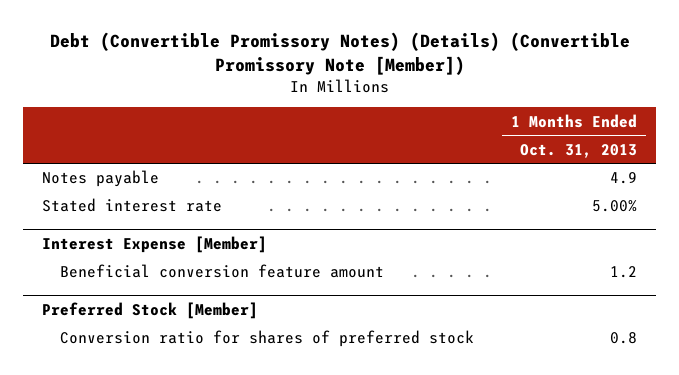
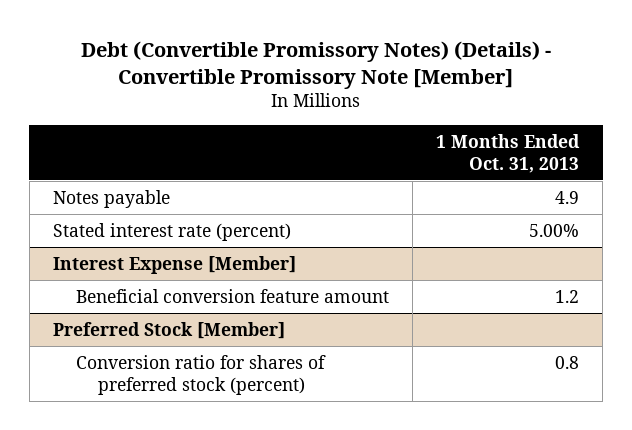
- Debt (Convertible Promissory Notes) (Details) (Convertible Promissory Note [Member])
+ Debt (Convertible Promissory Notes) (Details) - Convertible Promissory Note [Member]
- Stated interest rate | 5.00%
+ Stated interest rate (percent) | 5.00%
@ Preferred Stock [Member]
- Conversion ratio for shares of preferred stock | 0.8
+ Conversion ratio for shares of preferred stock (percent) | 0.8

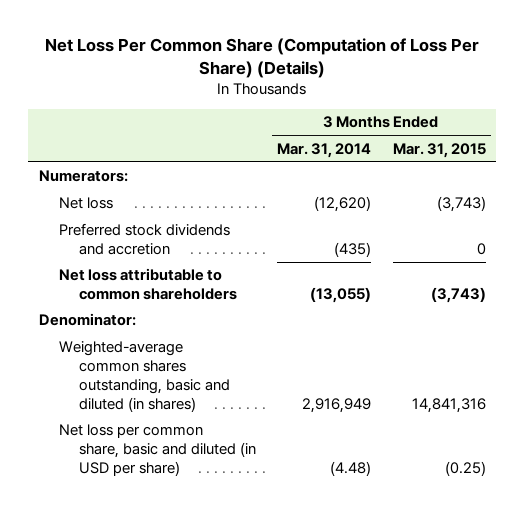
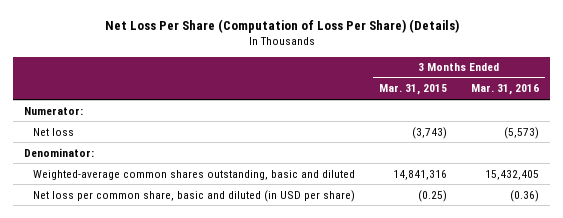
- Net Loss Per Common Share (Computation of Loss Per Share) (Details)
+ Net Loss Per Share (Computation of Loss Per Share) (Details)
- | 3 Months Ended Mar. 31, 2014 | 3 Months Ended Mar. 31, 2015
+ | 3 Months Ended Mar. 31, 2015 | 3 Months Ended Mar. 31, 2016
- Numerators:
+ Numerator:
- Preferred stock dividends and accretion | (435) | 0
- Net loss attributable to common shareholders | (13,055) | (3,743)
- Weighted-average common shares outstanding, basic and diluted (in shares) | 2,916,949 | 14,841,316
+ Weighted-average common shares outstanding, basic and diluted | 14,841,316 | 15,432,405

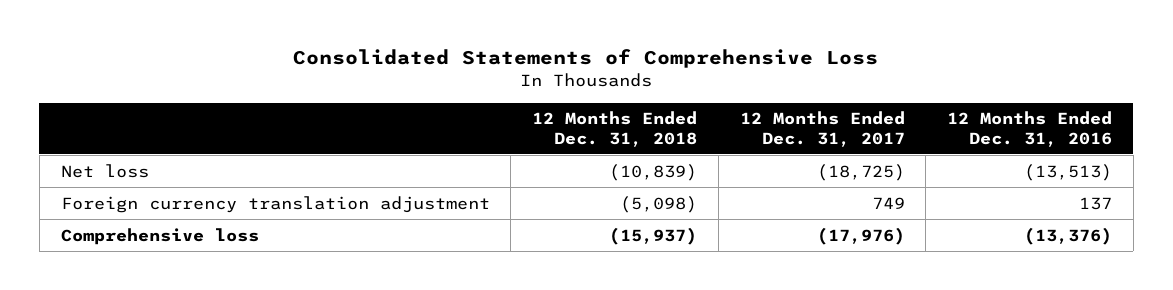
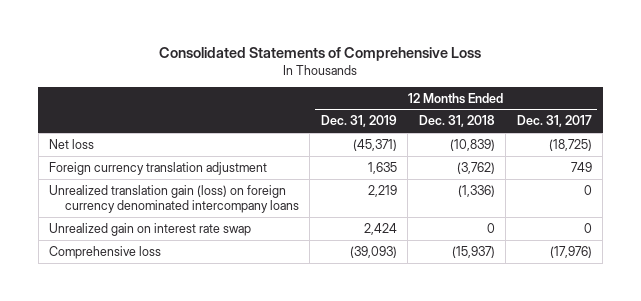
- | 12 Months Ended Dec. 31, 2018 | 12 Months Ended Dec. 31, 2017 | 12 Months Ended Dec. 31, 2016
+ | 12 Months Ended Dec. 31, 2019 | 12 Months Ended Dec. 31, 2018 | 12 Months Ended Dec. 31, 2017
- Foreign currency translation adjustment | (5,098) | 749 | 137
+ Foreign currency translation adjustment | 1,635 | (3,762) | 749
+ Unrealized translation gain (loss) on foreign currency denominated intercompany loans | 2,219 | (1,336) | 0
+ Unrealized gain on interest rate swap | 2,424 | 0 | 0

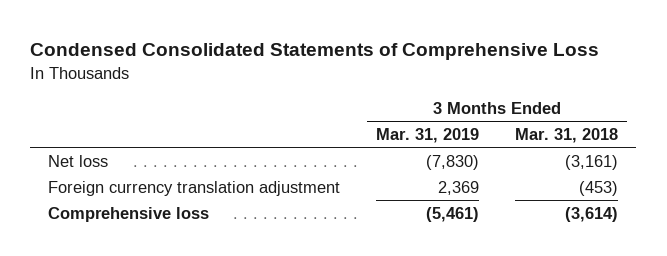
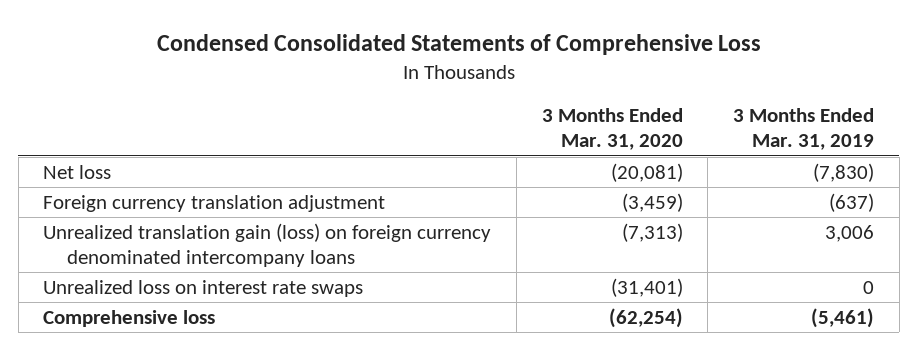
- | 3 Months Ended Mar. 31, 2019 | 3 Months Ended Mar. 31, 2018
+ | 3 Months Ended Mar. 31, 2020 | 3 Months Ended Mar. 31, 2019
- Foreign currency translation adjustment | 2,369 | (453)
+ Foreign currency translation adjustment | (3,459) | (637)
+ Unrealized translation gain (loss) on foreign currency denominated intercompany loans | (7,313) | 3,006
+ Unrealized loss on interest rate swaps | (31,401) | 0

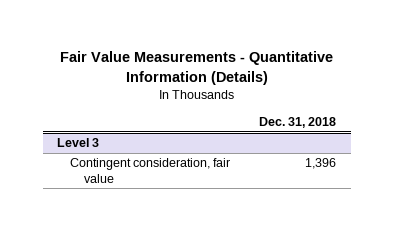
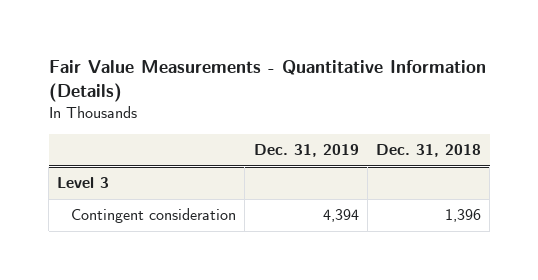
- | Dec. 31, 2018
+ | Dec. 31, 2019 | Dec. 31, 2018
@ Level 3
- Contingent consideration, fair value | 1,396
+ Contingent consideration | 4,394 | 1,396

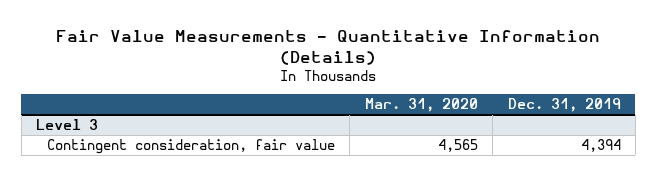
- | Dec. 31, 2019 | Dec. 31, 2018
+ | Mar. 31, 2020 | Dec. 31, 2019
@ Level 3
- Contingent consideration | 4,394 | 1,396
+ Contingent consideration, fair value | 4,565 | 4,394

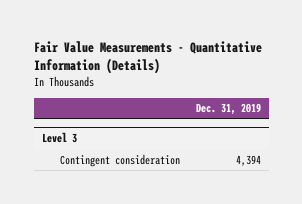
- | Mar. 31, 2020 | Dec. 31, 2019
+ | Dec. 31, 2019
@ Level 3
- Contingent consideration, fair value | 4,565 | 4,394
+ Contingent consideration | 4,394

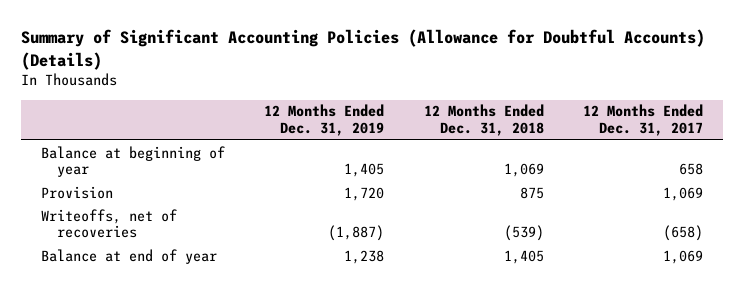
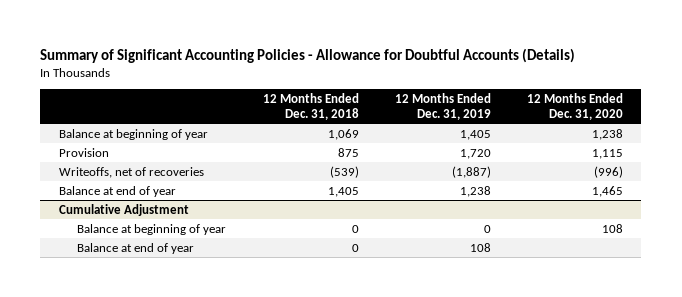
- Summary of Significant Accounting Policies (Allowance for Doubtful Accounts) (Details)
+ Summary of Significant Accounting Policies - Allowance for Doubtful Accounts (Details)
- | 12 Months Ended Dec. 31, 2019 | 12 Months Ended Dec. 31, 2018 | 12 Months Ended Dec. 31, 2017
+ | 12 Months Ended Dec. 31, 2018 | 12 Months Ended Dec. 31, 2019 | 12 Months Ended Dec. 31, 2020
+ Cumulative Adjustment
+ Balance at beginning of year | 0 | 0 | 108
+ Balance at end of year | 0 | 108 |

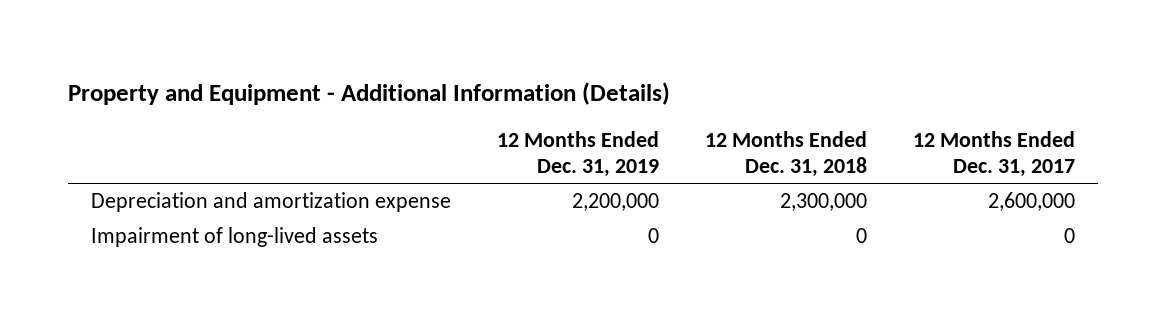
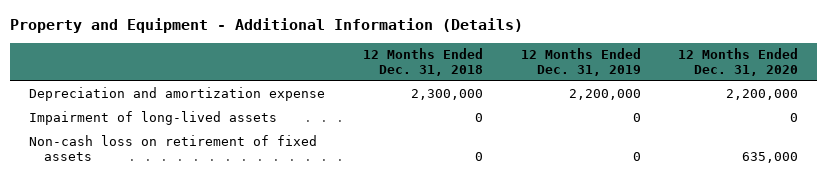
- | 12 Months Ended Dec. 31, 2019 | 12 Months Ended Dec. 31, 2018 | 12 Months Ended Dec. 31, 2017
+ | 12 Months Ended Dec. 31, 2018 | 12 Months Ended Dec. 31, 2019 | 12 Months Ended Dec. 31, 2020
+ Non-cash loss on retirement of fixed assets | 0 | 0 | 635,000

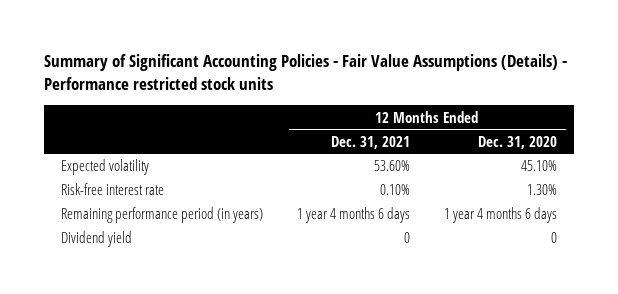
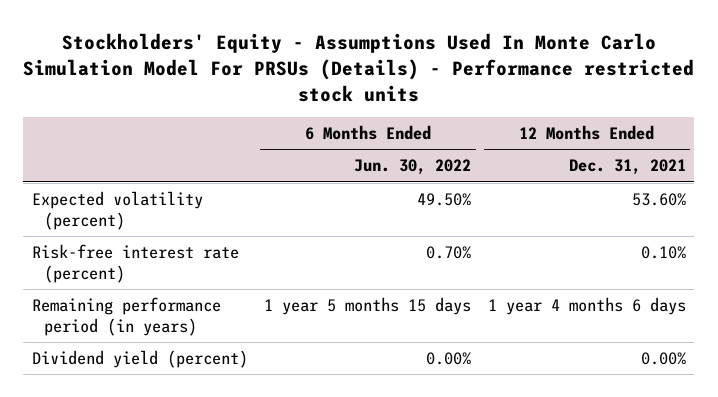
- Summary of Significant Accounting Policies - Fair Value Assumptions (Details) - Performance restricted stock units
+ Stockholders' Equity - Assumptions Used In Monte Carlo Simulation Model For PRSUs (Details) - Performance restricted stock units
- | 12 Months Ended Dec. 31, 2021 | 12 Months Ended Dec. 31, 2020
+ | 6 Months Ended Jun. 30, 2022 | 12 Months Ended Dec. 31, 2021
- Expected volatility | 53.60% | 45.10%
- Risk-free interest rate | 0.10% | 1.30%
+ Expected volatility (percent) | 49.50% | 53.60%
+ Risk-free interest rate (percent) | 0.70% | 0.10%
- Dividend yield | 0 | 0
+ Dividend yield (percent) | 0.00% | 0.00%

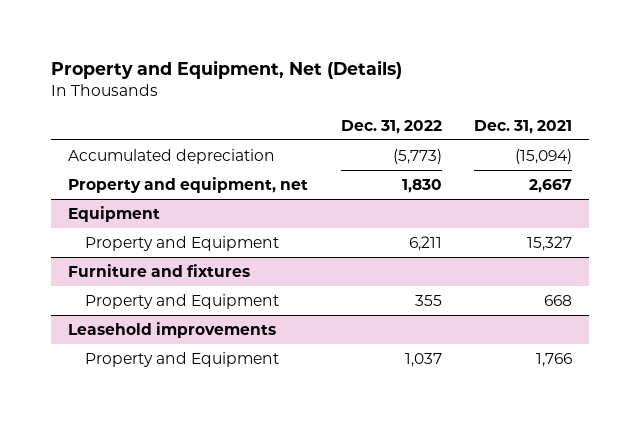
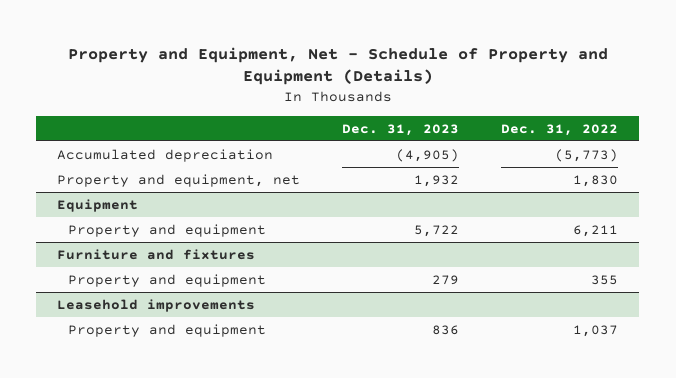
- Property and Equipment, Net (Details)
+ Property and Equipment, Net - Schedule of Property and Equipment (Details)
- | Dec. 31, 2022 | Dec. 31, 2021
+ | Dec. 31, 2023 | Dec. 31, 2022
@ Equipment
- Property and Equipment | 6,211 | 15,327
+ Property and equipment | 5,722 | 6,211
@ Furniture and fixtures
- Property and Equipment | 355 | 668
+ Property and equipment | 279 | 355
@ Leasehold improvements
- Property and Equipment | 1,037 | 1,766
+ Property and equipment | 836 | 1,037

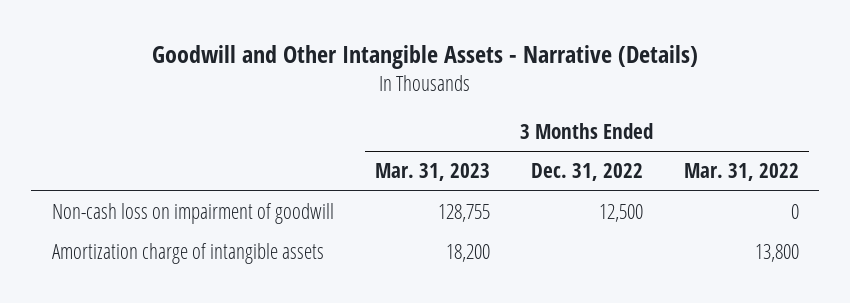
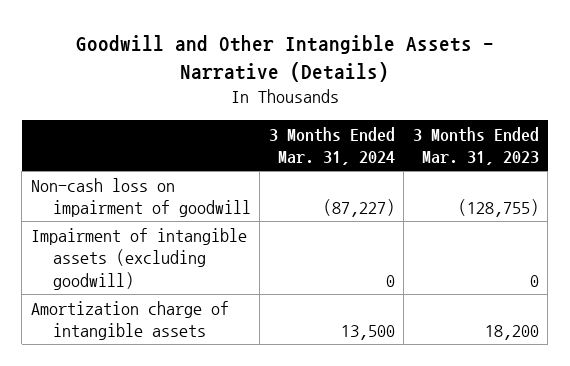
- | 3 Months Ended Mar. 31, 2023 | 3 Months Ended Dec. 31, 2022 | 3 Months Ended Mar. 31, 2022
+ | 3 Months Ended Mar. 31, 2024 | 3 Months Ended Mar. 31, 2023
- Non-cash loss on impairment of goodwill | 128,755 | 12,500 | 0
+ Non-cash loss on impairment of goodwill | (87,227) | (128,755)
+ Impairment of intangible assets (excluding goodwill) | 0 | 0

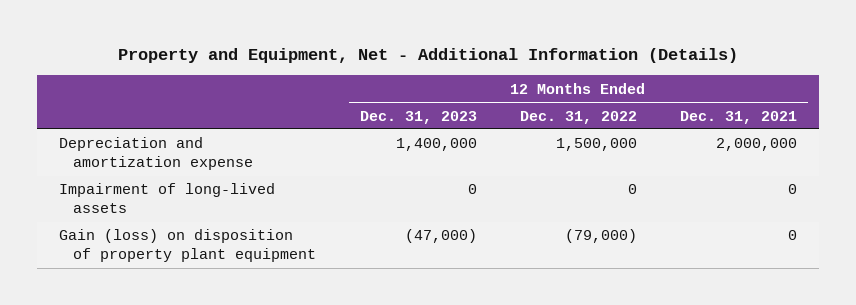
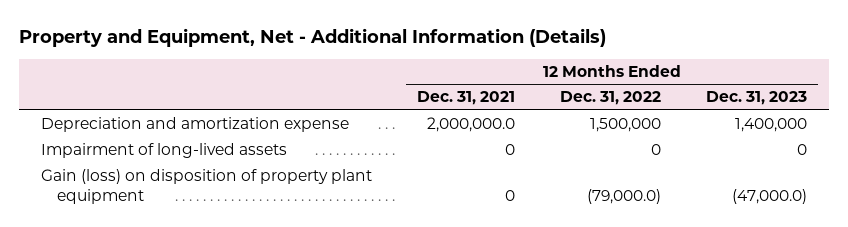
- | 12 Months Ended Dec. 31, 2023 | 12 Months Ended Dec. 31, 2022 | 12 Months Ended Dec. 31, 2021
+ | 12 Months Ended Dec. 31, 2021 | 12 Months Ended Dec. 31, 2022 | 12 Months Ended Dec. 31, 2023
- Depreciation and amortization expense | 1,400,000 | 1,500,000 | 2,000,000
+ Depreciation and amortization expense | 2,000,000.0 | 1,500,000 | 1,400,000
- Gain (loss) on disposition of property plant equipment | (47,000) | (79,000) | 0
+ Gain (loss) on disposition of property plant equipment | 0 | (79,000.0) | (47,000.0)

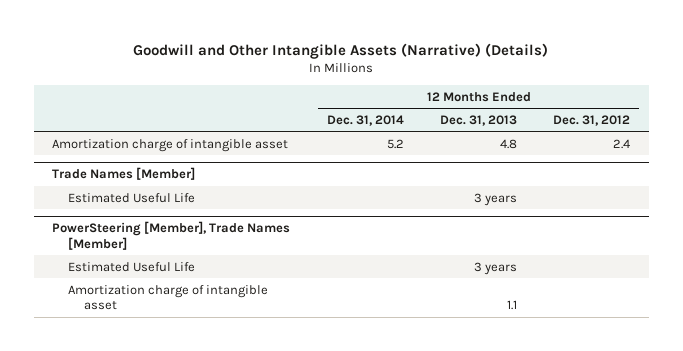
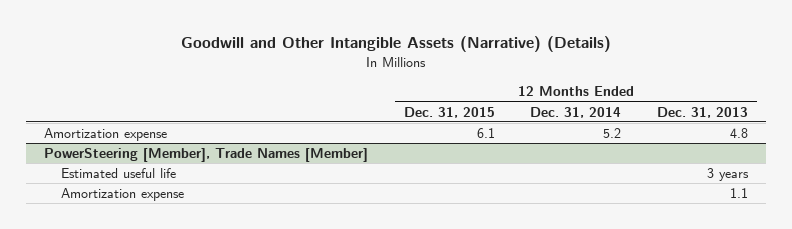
- | 12 Months Ended Dec. 31, 2014 | 12 Months Ended Dec. 31, 2013 | 12 Months Ended Dec. 31, 2012
+ | 12 Months Ended Dec. 31, 2015 | 12 Months Ended Dec. 31, 2014 | 12 Months Ended Dec. 31, 2013
- Amortization charge of intangible asset | 5.2 | 4.8 | 2.4
- Trade Names [Member]
- Estimated Useful Life | | 3 years |
+ Amortization expense | 6.1 | 5.2 | 4.8
@ PowerSteering [Member], Trade Names [Member]
- Estimated Useful Life | | 3 years |
- Amortization charge of intangible asset | | 1.1 |
+ Estimated useful life | | | 3 years
+ Amortization expense | | | 1.1

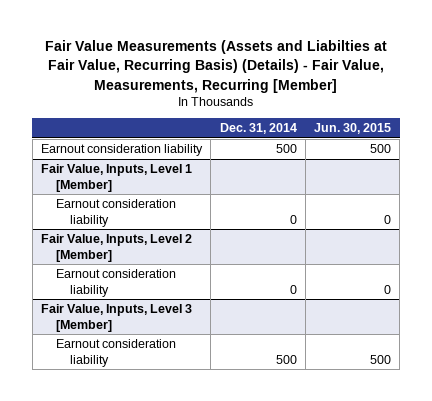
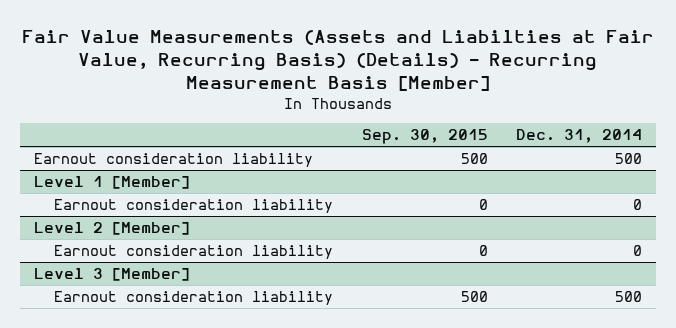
- Fair Value Measurements (Assets and Liabilties at Fair Value, Recurring Basis) (Details) - Fair Value, Measurements, Recurring [Member]
+ Fair Value Measurements (Assets and Liabilties at Fair Value, Recurring Basis) (Details) - Recurring Measurement Basis [Member]
- | Dec. 31, 2014 | Jun. 30, 2015
+ | Sep. 30, 2015 | Dec. 31, 2014
- Fair Value, Inputs, Level 1 [Member]
+ Level 1 [Member]
- Fair Value, Inputs, Level 2 [Member]
+ Level 2 [Member]
- Fair Value, Inputs, Level 3 [Member]
+ Level 3 [Member]

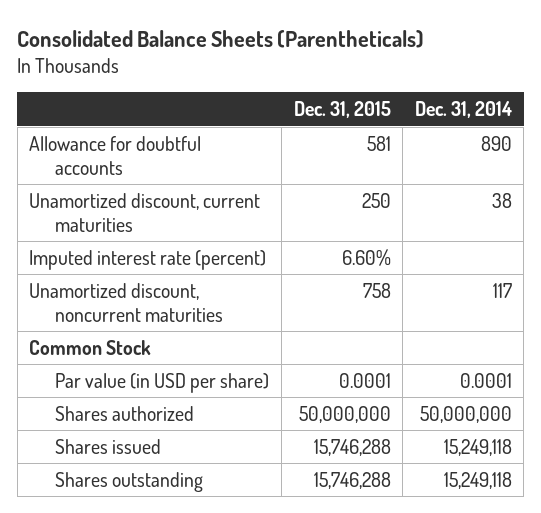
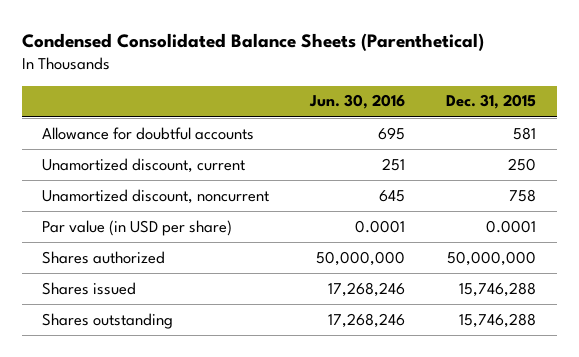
- Consolidated Balance Sheets (Parentheticals)
+ Condensed Consolidated Balance Sheets (Parenthetical)
- | Dec. 31, 2015 | Dec. 31, 2014
+ | Jun. 30, 2016 | Dec. 31, 2015
- Unamortized discount, current maturities | 250 | 38
- Imputed interest rate (percent) | 6.60% |
- Unamortized discount, noncurrent maturities | 758 | 117
- Common Stock
+ Unamortized discount, current | 251 | 250
+ Unamortized discount, noncurrent | 645 | 758

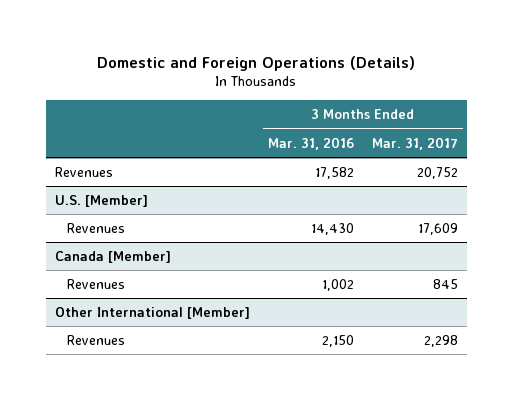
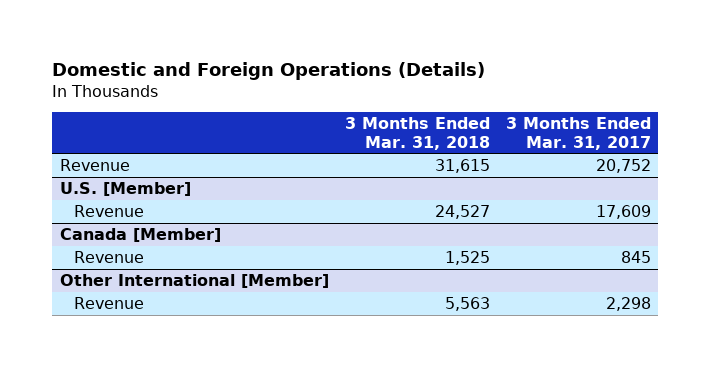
- | 3 Months Ended Mar. 31, 2016 | 3 Months Ended Mar. 31, 2017
+ | 3 Months Ended Mar. 31, 2018 | 3 Months Ended Mar. 31, 2017
- Revenues | 17,582 | 20,752
+ Revenue | 31,615 | 20,752
@ U.S. [Member]
- Revenues | 14,430 | 17,609
+ Revenue | 24,527 | 17,609
@ Canada [Member]
- Revenues | 1,002 | 845
+ Revenue | 1,525 | 845
@ Other International [Member]
- Revenues | 2,150 | 2,298
+ Revenue | 5,563 | 2,298

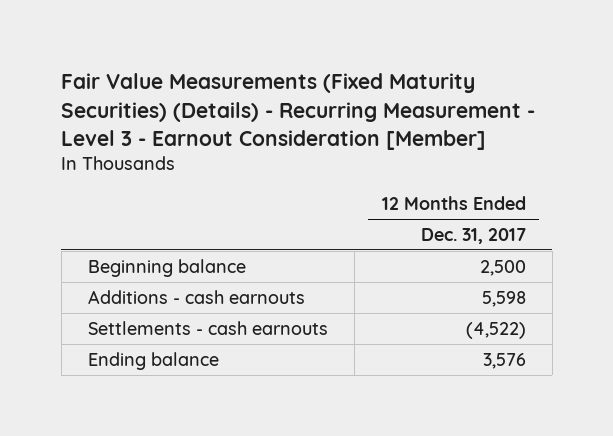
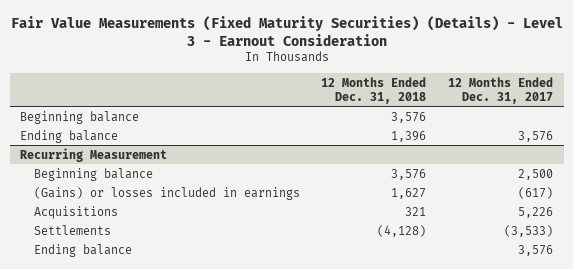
- Fair Value Measurements (Fixed Maturity Securities) (Details) - Recurring Measurement - Level 3 - Earnout Consideration [Member]
+ Fair Value Measurements (Fixed Maturity Securities) (Details) - Level 3 - Earnout Consideration
- | 12 Months Ended Dec. 31, 2017
+ | 12 Months Ended Dec. 31, 2018 | 12 Months Ended Dec. 31, 2017
+ Beginning balance | 3,576 |
+ Ending balance | 1,396 | 3,576
+ Recurring Measurement
- Additions - cash earnouts | 5,598
- Settlements - cash earnouts | (4,522)
+ (Gains) or losses included in earnings | 1,627 | (617)
+ Acquisitions | 321 | 5,226
+ Settlements | (4,128) | (3,533)

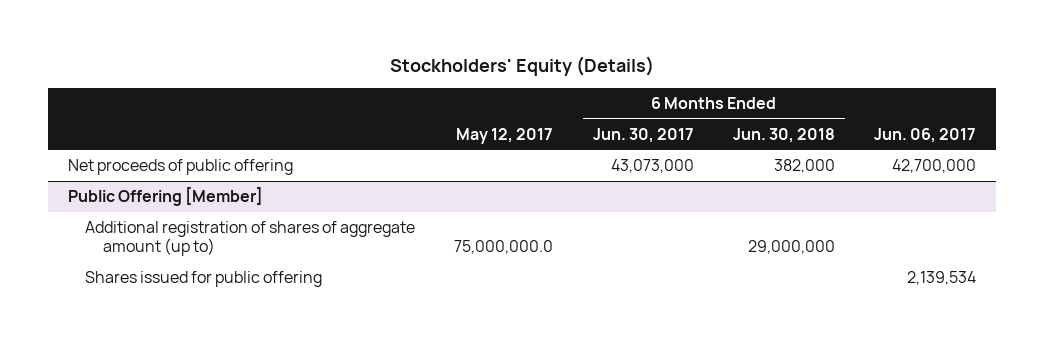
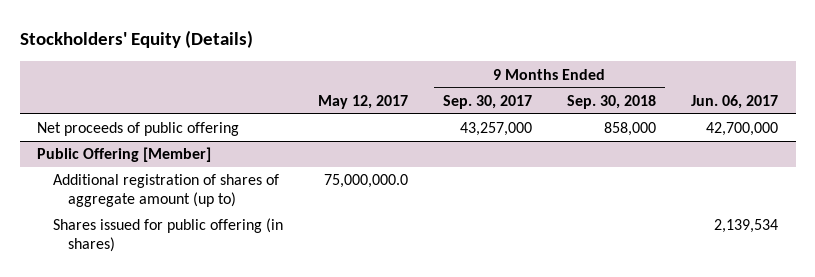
- | May 12, 2017 | 6 Months Ended Jun. 30, 2017 | 6 Months Ended Jun. 30, 2018 | Jun. 06, 2017
+ | May 12, 2017 | 9 Months Ended Sep. 30, 2017 | 9 Months Ended Sep. 30, 2018 | Jun. 06, 2017
@ Public Offering [Member]
- Shares issued for public offering | | | | 2,139,534
+ Shares issued for public offering (in shares) | | | | 2,139,534

